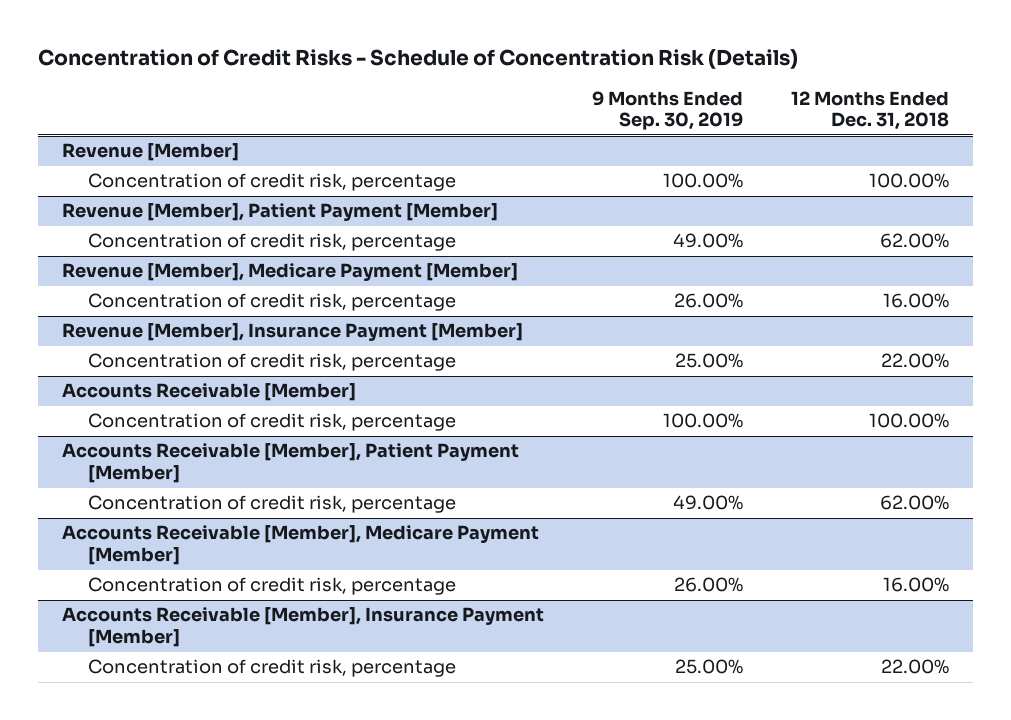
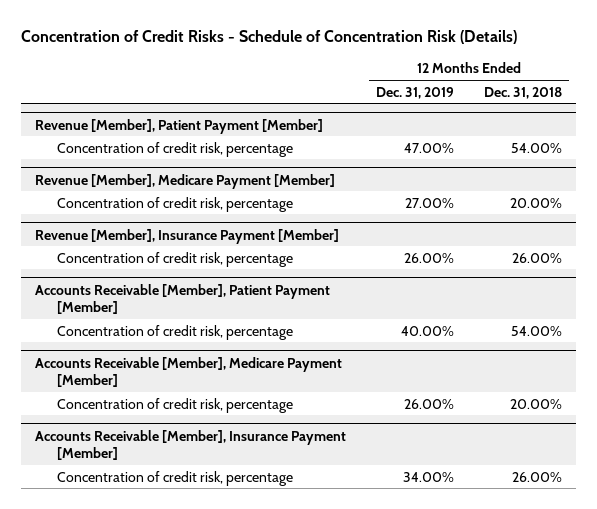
- | 9 Months Ended Sep. 30, 2019 | 12 Months Ended Dec. 31, 2018
+ | 12 Months Ended Dec. 31, 2019 | 12 Months Ended Dec. 31, 2018
- Revenue [Member]
- Concentration of credit risk, percentage | 100.00% | 100.00%
@ Revenue [Member], Patient Payment [Member]
- Concentration of credit risk, percentage | 49.00% | 62.00%
+ Concentration of credit risk, percentage | 47.00% | 54.00%
@ Revenue [Member], Medicare Payment [Member]
- Concentration of credit risk, percentage | 26.00% | 16.00%
+ Concentration of credit risk, percentage | 27.00% | 20.00%
@ Revenue [Member], Insurance Payment [Member]
- Concentration of credit risk, percentage | 25.00% | 22.00%
- Accounts Receivable [Member]
- Concentration of credit risk, percentage | 100.00% | 100.00%
@ Revenue [Member], Insurance Payment [Member]
+ Concentration of credit risk, percentage | 26.00% | 26.00%
@ Accounts Receivable [Member], Patient Payment [Member]
- Concentration of credit risk, percentage | 49.00% | 62.00%
+ Concentration of credit risk, percentage | 40.00% | 54.00%
@ Accounts Receivable [Member], Medicare Payment [Member]
- Concentration of credit risk, percentage | 26.00% | 16.00%
+ Concentration of credit risk, percentage | 26.00% | 20.00%
@ Accounts Receivable [Member], Insurance Payment [Member]
- Concentration of credit risk, percentage | 25.00% | 22.00%
+ Concentration of credit risk, percentage | 34.00% | 26.00%

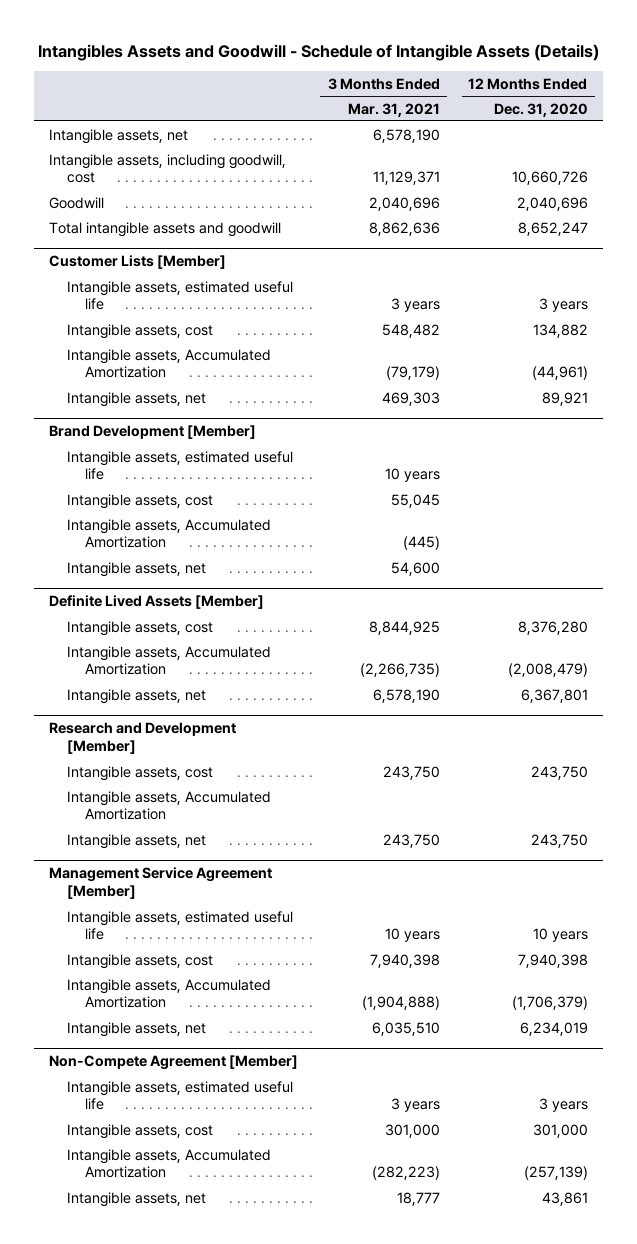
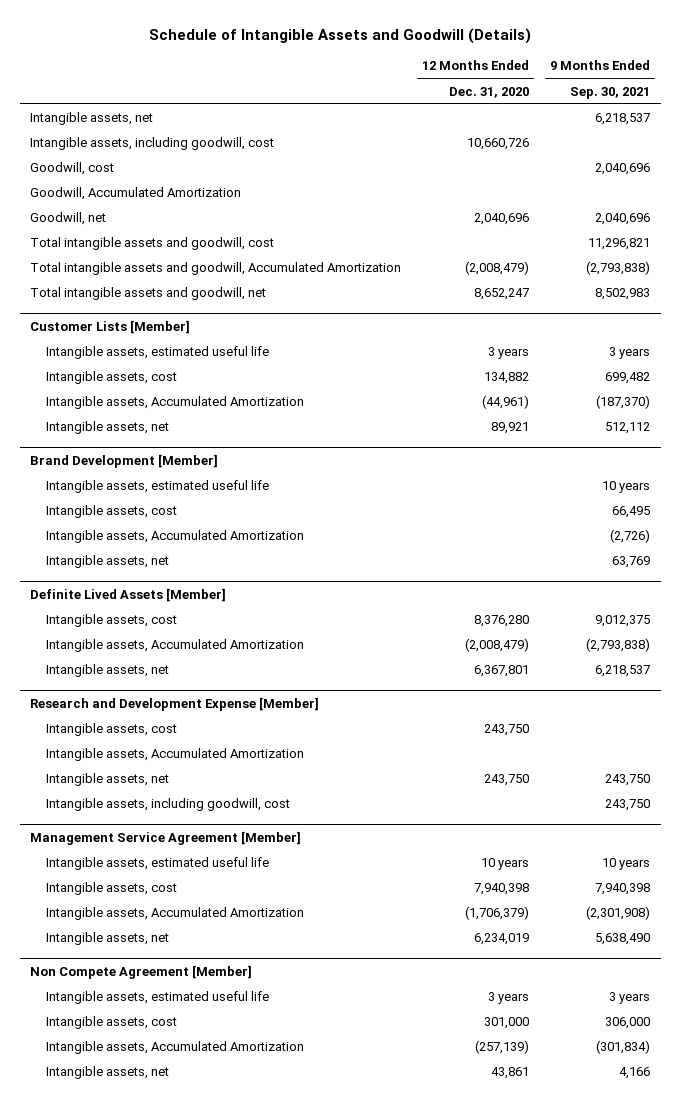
- Intangibles Assets and Goodwill - Schedule of Intangible Assets (Details)
+ Schedule of Intangible Assets and Goodwill (Details)
- | 3 Months Ended Mar. 31, 2021 | 12 Months Ended Dec. 31, 2020
+ | 12 Months Ended Dec. 31, 2020 | 9 Months Ended Sep. 30, 2021
- Goodwill | 2,040,696 | 2,040,696
- Total intangible assets and goodwill | 8,862,636 | 8,652,247
+ Goodwill, cost | | 2,040,696
+ Goodwill, Accumulated Amortization
+ Goodwill, net | 2,040,696 | 2,040,696
+ Total intangible assets and goodwill, cost | | 11,296,821
+ Total intangible assets and goodwill, Accumulated Amortization | (2,008,479) | (2,793,838)
+ Total intangible assets and goodwill, net | 8,652,247 | 8,502,983
- Research and Development [Member]
+ Research and Development Expense [Member]
+ Intangible assets, including goodwill, cost | | 243,750
- Non-Compete Agreement [Member]
+ Non Compete Agreement [Member]

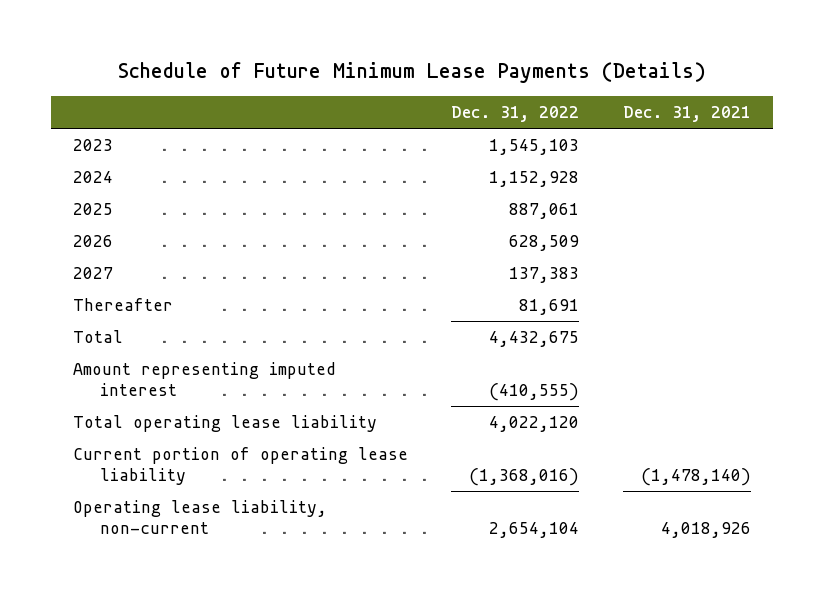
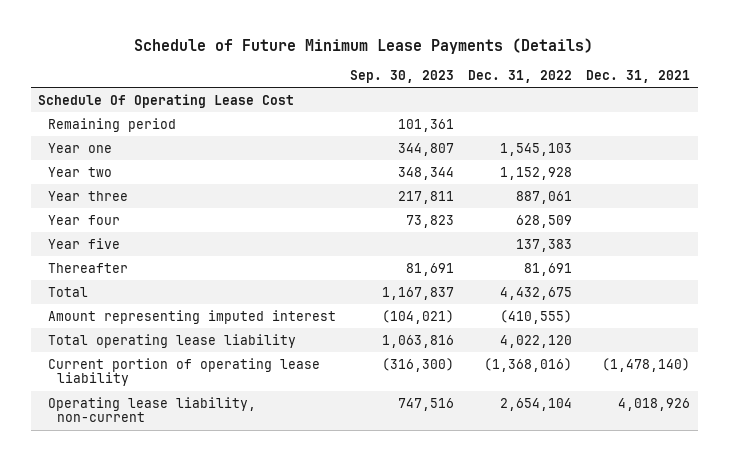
- | Dec. 31, 2022 | Dec. 31, 2021
+ | Sep. 30, 2023 | Dec. 31, 2022 | Dec. 31, 2021
- 2023 | 1,545,103 |
- 2024 | 1,152,928 |
- 2025 | 887,061 |
- 2026 | 628,509 |
- 2027 | 137,383 |
+ Schedule Of Operating Lease Cost
+ Remaining period | 101,361 | |
+ Year one | 344,807 | 1,545,103 |
+ Year two | 348,344 | 1,152,928 |
+ Year three | 217,811 | 887,061 |
+ Year four | 73,823 | 628,509 |
+ Year five | | 137,383 |

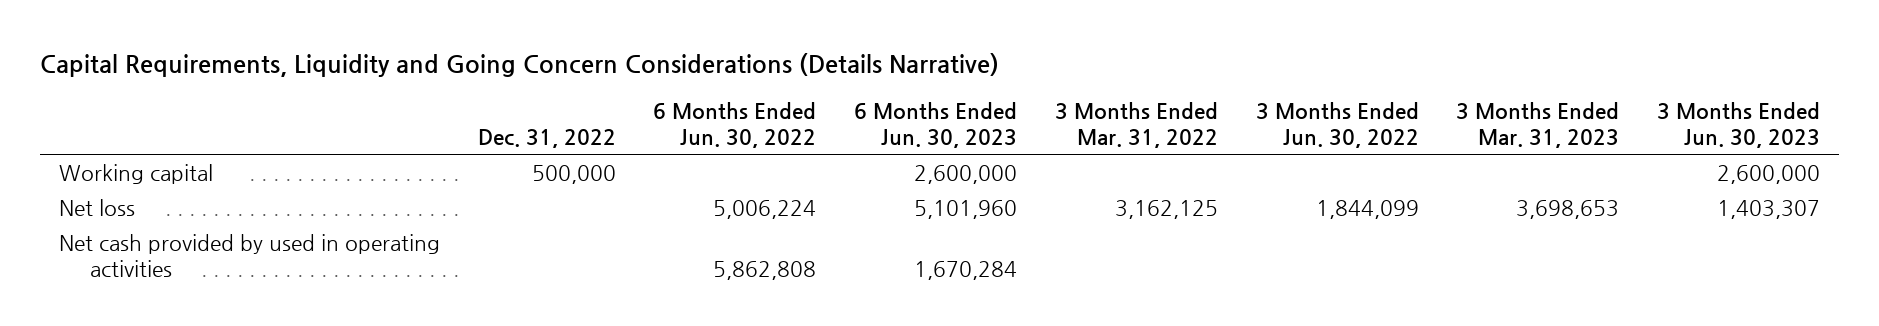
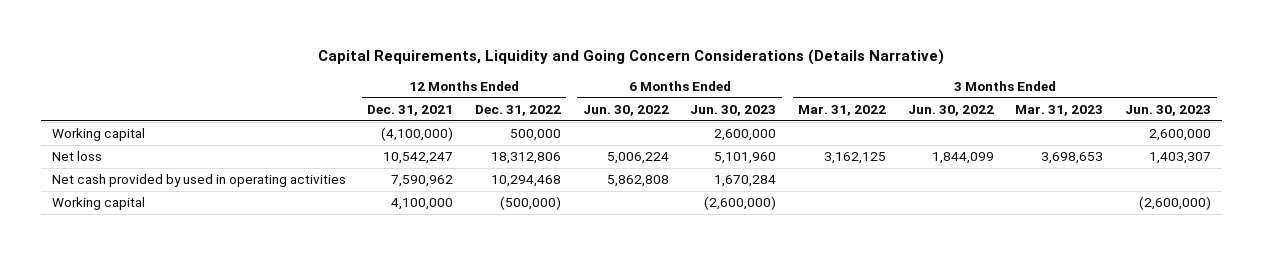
- | Dec. 31, 2022 | 6 Months Ended Jun. 30, 2022 | 6 Months Ended Jun. 30, 2023 | 3 Months Ended Mar. 31, 2022 | 3 Months Ended Jun. 30, 2022 | 3 Months Ended Mar. 31, 2023 | 3 Months Ended Jun. 30, 2023
+ | 12 Months Ended Dec. 31, 2021 | 12 Months Ended Dec. 31, 2022 | 6 Months Ended Jun. 30, 2022 | 6 Months Ended Jun. 30, 2023 | 3 Months Ended Mar. 31, 2022 | 3 Months Ended Jun. 30, 2022 | 3 Months Ended Mar. 31, 2023 | 3 Months Ended Jun. 30, 2023
+ Working capital | 4,100,000 | (500,000) | | (2,600,000) | | | | (2,600,000)

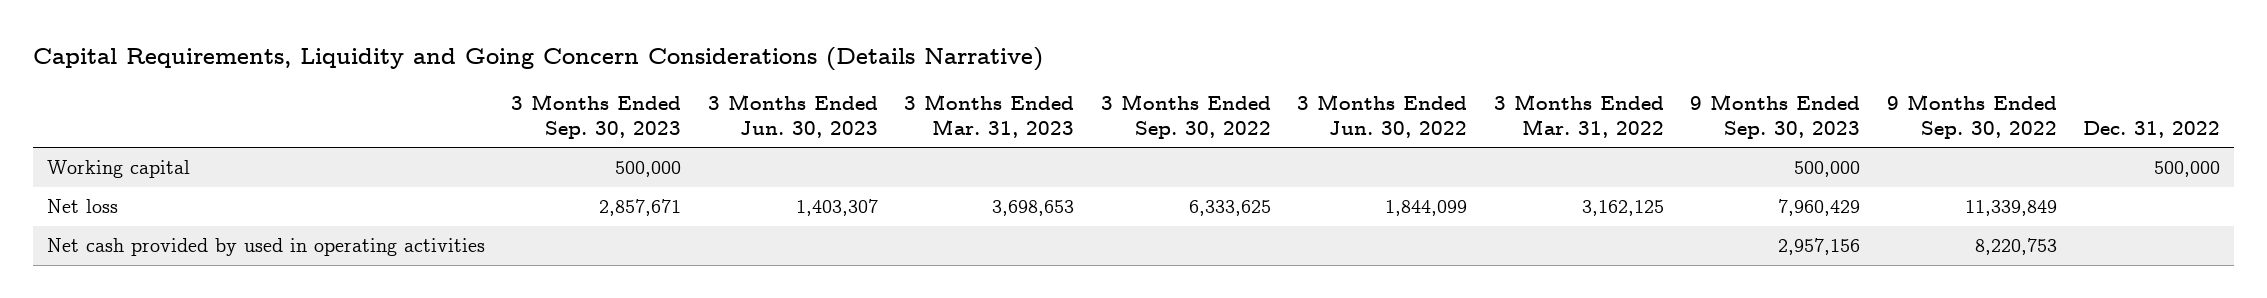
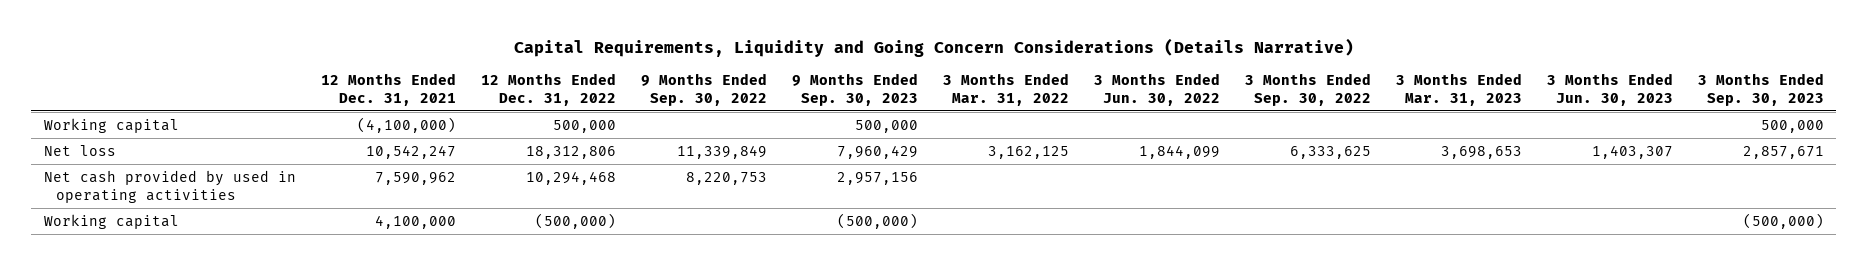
- | 3 Months Ended Sep. 30, 2023 | 3 Months Ended Jun. 30, 2023 | 3 Months Ended Mar. 31, 2023 | 3 Months Ended Sep. 30, 2022 | 3 Months Ended Jun. 30, 2022 | 3 Months Ended Mar. 31, 2022 | 9 Months Ended Sep. 30, 2023 | 9 Months Ended Sep. 30, 2022 | Dec. 31, 2022
+ | 12 Months Ended Dec. 31, 2021 | 12 Months Ended Dec. 31, 2022 | 9 Months Ended Sep. 30, 2022 | 9 Months Ended Sep. 30, 2023 | 3 Months Ended Mar. 31, 2022 | 3 Months Ended Jun. 30, 2022 | 3 Months Ended Sep. 30, 2022 | 3 Months Ended Mar. 31, 2023 | 3 Months Ended Jun. 30, 2023 | 3 Months Ended Sep. 30, 2023
+ Working capital | 4,100,000 | (500,000) | | (500,000) | | | | | | (500,000)

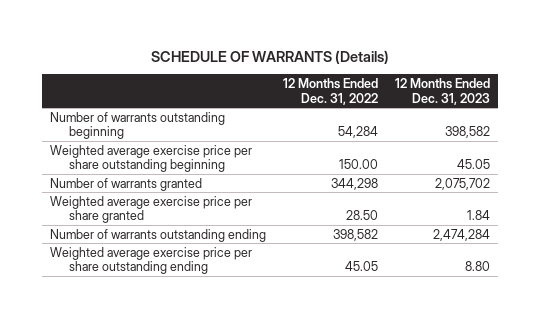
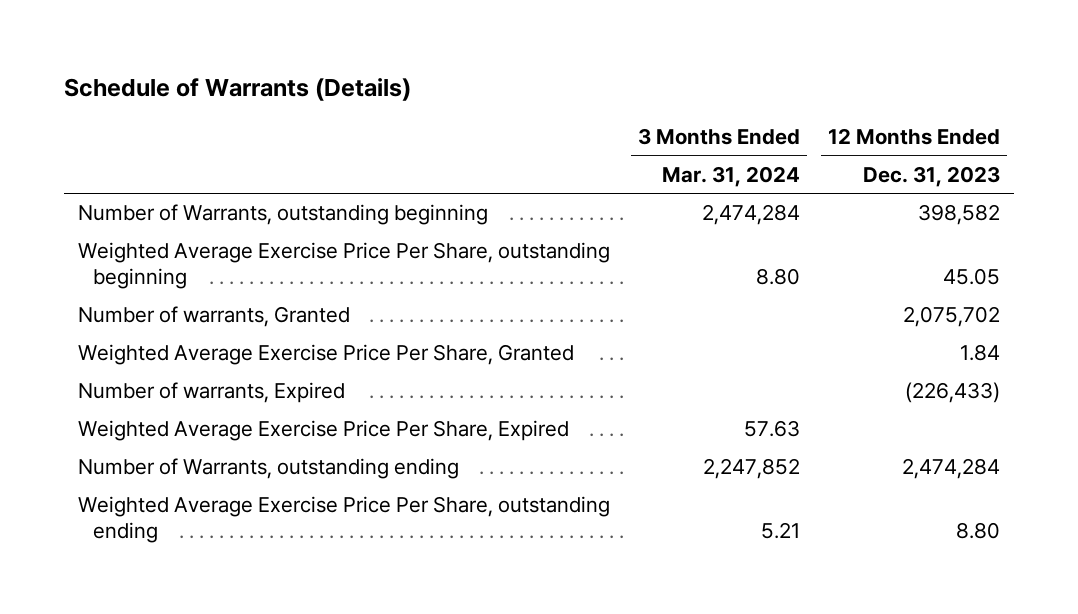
- SCHEDULE OF WARRANTS (Details)
+ Schedule of Warrants (Details)
- | 12 Months Ended Dec. 31, 2022 | 12 Months Ended Dec. 31, 2023
+ | 3 Months Ended Mar. 31, 2024 | 12 Months Ended Dec. 31, 2023
- Number of warrants outstanding beginning | 54,284 | 398,582
- Weighted average exercise price per share outstanding beginning | 150.00 | 45.05
- Number of warrants granted | 344,298 | 2,075,702
- Weighted average exercise price per share granted | 28.50 | 1.84
- Number of warrants outstanding ending | 398,582 | 2,474,284
- Weighted average exercise price per share outstanding ending | 45.05 | 8.80
+ Number of Warrants, outstanding beginning | 2,474,284 | 398,582
+ Weighted Average Exercise Price Per Share, outstanding beginning | 8.80 | 45.05
+ Number of warrants, Granted | | 2,075,702
+ Weighted Average Exercise Price Per Share, Granted | | 1.84
+ Number of warrants, Expired | | (226,433)
+ Weighted Average Exercise Price Per Share, Expired | 57.63 |
+ Number of Warrants, outstanding ending | 2,247,852 | 2,474,284
+ Weighted Average Exercise Price Per Share, outstanding ending | 5.21 | 8.80

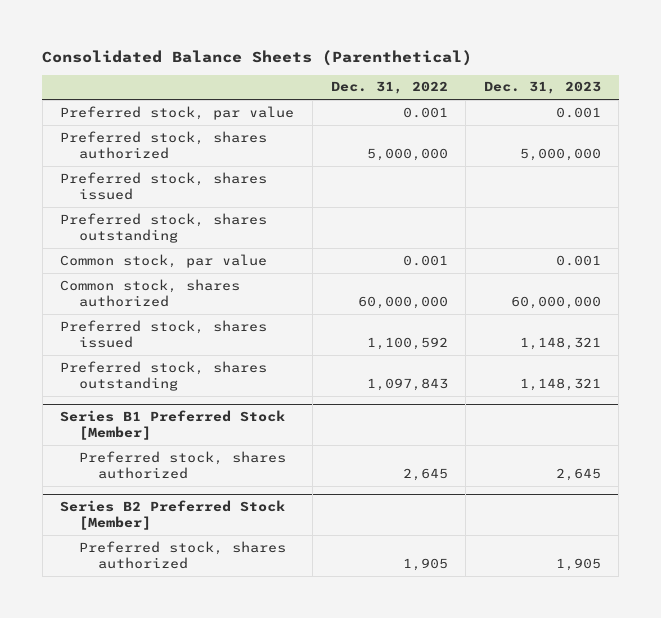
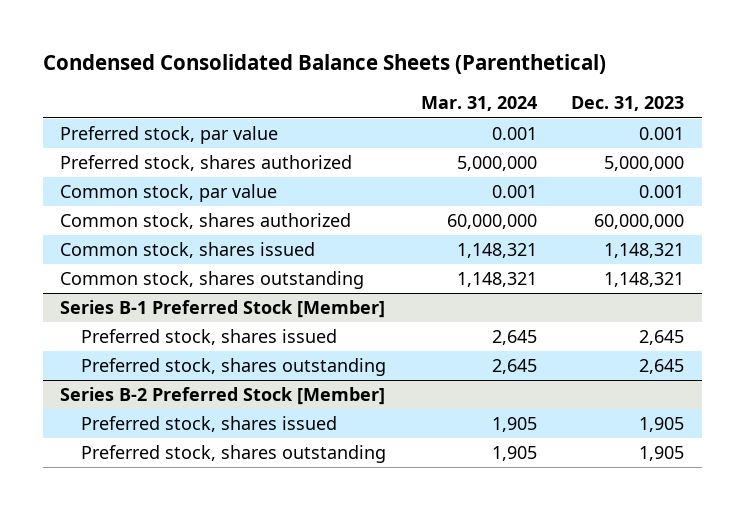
- Consolidated Balance Sheets (Parenthetical)
+ Condensed Consolidated Balance Sheets (Parenthetical)
- | Dec. 31, 2022 | Dec. 31, 2023
+ | Mar. 31, 2024 | Dec. 31, 2023
- Preferred stock, shares issued
- Preferred stock, shares outstanding
- Preferred stock, shares issued | 1,100,592 | 1,148,321
- Preferred stock, shares outstanding | 1,097,843 | 1,148,321
- Series B1 Preferred Stock [Member]
- Preferred stock, shares authorized | 2,645 | 2,645
- Series B2 Preferred Stock [Member]
- Preferred stock, shares authorized | 1,905 | 1,905
+ Common stock, shares issued | 1,148,321 | 1,148,321
+ Common stock, shares outstanding | 1,148,321 | 1,148,321
+ Series B-1 Preferred Stock [Member]
+ Preferred stock, shares issued | 2,645 | 2,645
+ Preferred stock, shares outstanding | 2,645 | 2,645
+ Series B-2 Preferred Stock [Member]
+ Preferred stock, shares issued | 1,905 | 1,905
+ Preferred stock, shares outstanding | 1,905 | 1,905

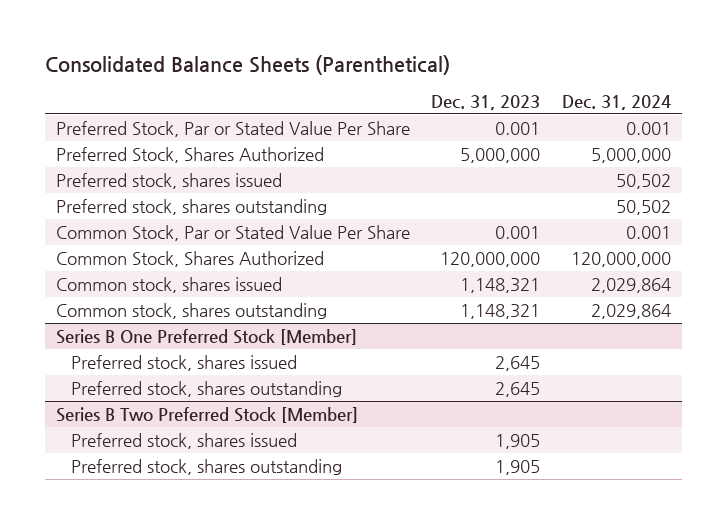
- Condensed Consolidated Balance Sheets (Parenthetical)
+ Consolidated Balance Sheets (Parenthetical)
- | Mar. 31, 2024 | Dec. 31, 2023
+ | Dec. 31, 2023 | Dec. 31, 2024
- Preferred stock, par value | 0.001 | 0.001
- Preferred stock, shares authorized | 5,000,000 | 5,000,000
- Common stock, par value | 0.001 | 0.001
- Common stock, shares authorized | 60,000,000 | 60,000,000
+ Preferred Stock, Par or Stated Value Per Share | 0.001 | 0.001
+ Preferred Stock, Shares Authorized | 5,000,000 | 5,000,000
+ Preferred stock, shares issued | | 50,502
+ Preferred stock, shares outstanding | | 50,502
+ Common Stock, Par or Stated Value Per Share | 0.001 | 0.001
+ Common Stock, Shares Authorized | 120,000,000 | 120,000,000
- Series B-1 Preferred Stock [Member]
+ Series B One Preferred Stock [Member]
- Series B-2 Preferred Stock [Member]
+ Series B Two Preferred Stock [Member]

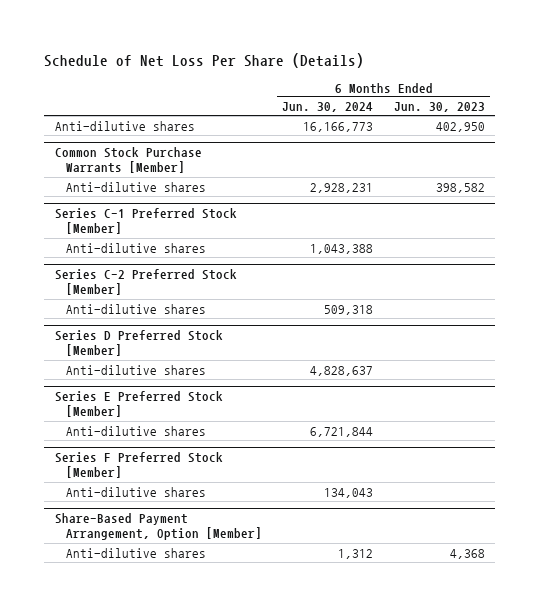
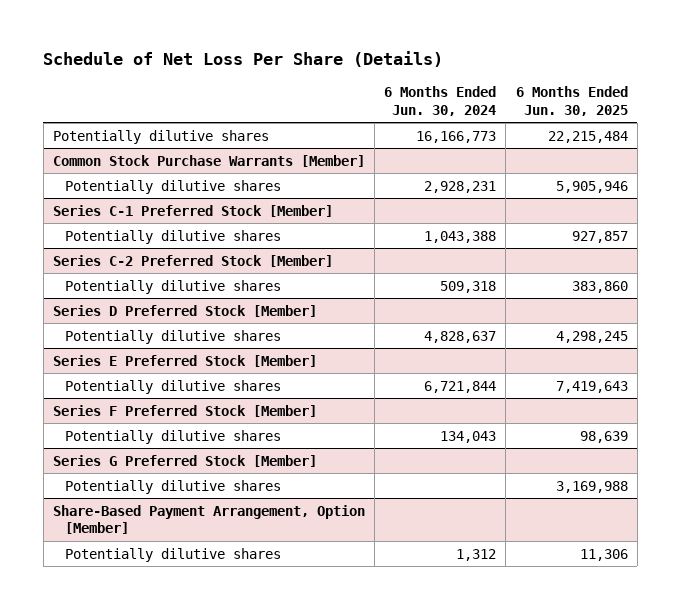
- | 6 Months Ended Jun. 30, 2024 | 6 Months Ended Jun. 30, 2023
+ | 6 Months Ended Jun. 30, 2024 | 6 Months Ended Jun. 30, 2025
- Anti-dilutive shares | 16,166,773 | 402,950
+ Potentially dilutive shares | 16,166,773 | 22,215,484
@ Common Stock Purchase Warrants [Member]
- Anti-dilutive shares | 2,928,231 | 398,582
+ Potentially dilutive shares | 2,928,231 | 5,905,946
@ Series C-1 Preferred Stock [Member]
- Anti-dilutive shares | 1,043,388 |
+ Potentially dilutive shares | 1,043,388 | 927,857
@ Series C-2 Preferred Stock [Member]
- Anti-dilutive shares | 509,318 |
+ Potentially dilutive shares | 509,318 | 383,860
@ Series D Preferred Stock [Member]
- Anti-dilutive shares | 4,828,637 |
+ Potentially dilutive shares | 4,828,637 | 4,298,245
@ Series E Preferred Stock [Member]
- Anti-dilutive shares | 6,721,844 |
+ Potentially dilutive shares | 6,721,844 | 7,419,643
@ Series F Preferred Stock [Member]
- Anti-dilutive shares | 134,043 |
+ Potentially dilutive shares | 134,043 | 98,639
+ Series G Preferred Stock [Member]
+ Potentially dilutive shares | | 3,169,988
@ Share-Based Payment Arrangement, Option [Member]
- Anti-dilutive shares | 1,312 | 4,368
+ Potentially dilutive shares | 1,312 | 11,306

